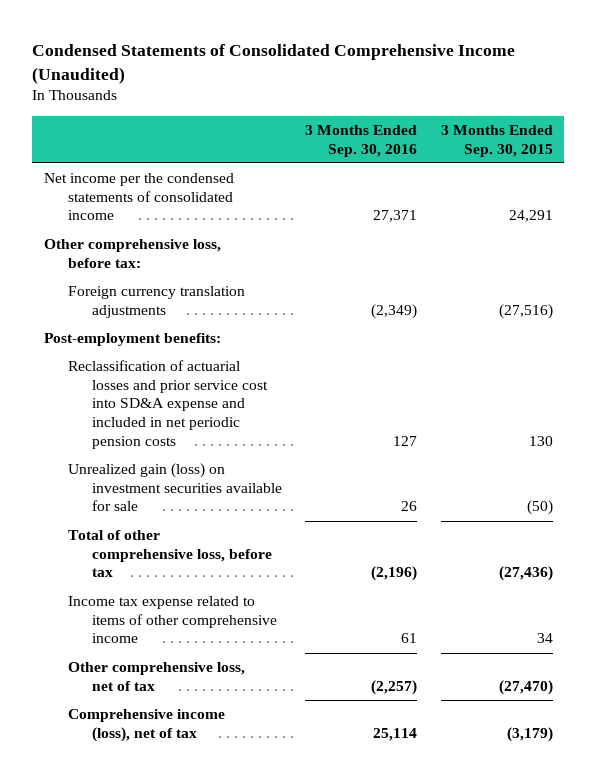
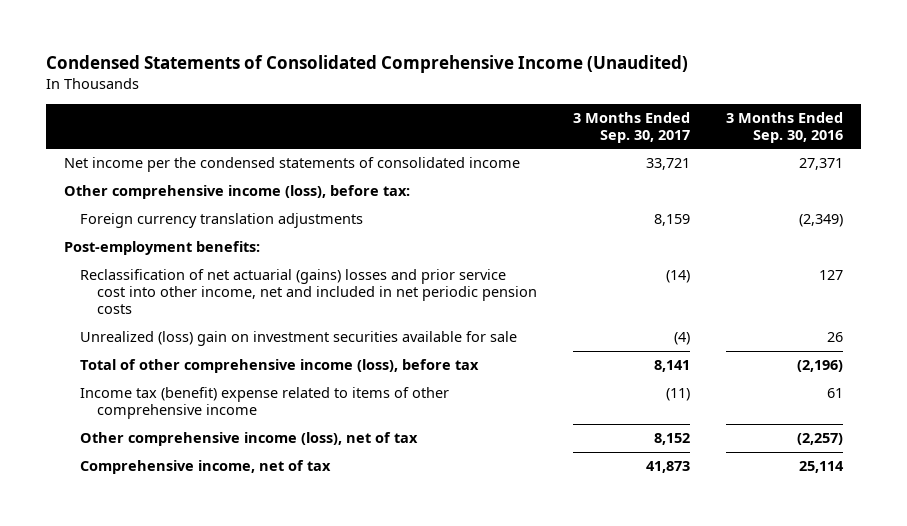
- | 3 Months Ended Sep. 30, 2016 | 3 Months Ended Sep. 30, 2015
+ | 3 Months Ended Sep. 30, 2017 | 3 Months Ended Sep. 30, 2016
- Other comprehensive loss, before tax:
+ Other comprehensive income (loss), before tax:
- Reclassification of actuarial losses and prior service cost into SD&A expense and included in net periodic pension costs | 127 | 130
- Unrealized gain (loss) on investment securities available for sale | 26 | (50)
- Total of other comprehensive loss, before tax | (2,196) | (27,436)
- Income tax expense related to items of other comprehensive income | 61 | 34
- Other comprehensive loss, net of tax | (2,257) | (27,470)
- Comprehensive income (loss), net of tax | 25,114 | (3,179)
+ Reclassification of net actuarial (gains) losses and prior service cost into other income, net and included in net periodic pension costs | (14) | 127
+ Unrealized (loss) gain on investment securities available for sale | (4) | 26
+ Total of other comprehensive income (loss), before tax | 8,141 | (2,196)
+ Income tax (benefit) expense related to items of other comprehensive income | (11) | 61
+ Other comprehensive income (loss), net of tax | 8,152 | (2,257)
+ Comprehensive income, net of tax | 41,873 | 25,114

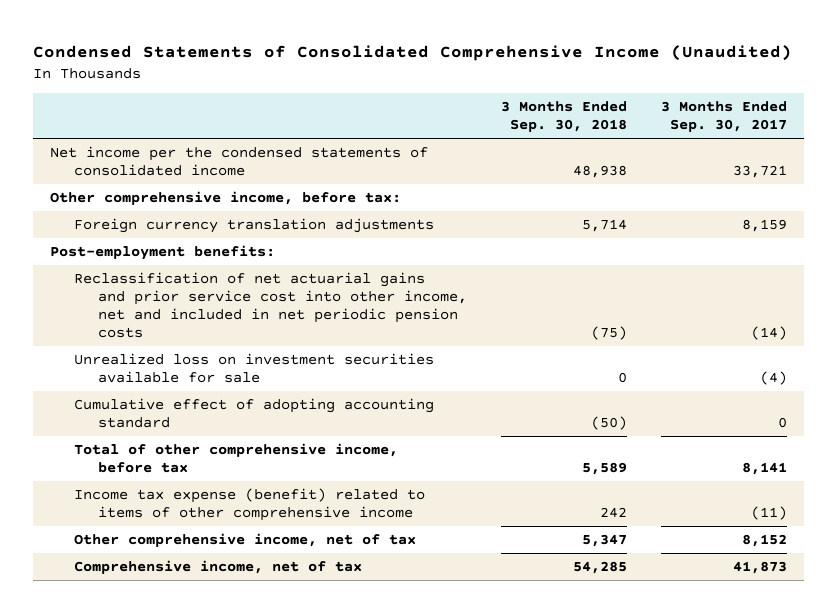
- | 3 Months Ended Sep. 30, 2017 | 3 Months Ended Sep. 30, 2016
+ | 3 Months Ended Sep. 30, 2018 | 3 Months Ended Sep. 30, 2017
- Other comprehensive income (loss), before tax:
+ Other comprehensive income, before tax:
- Reclassification of net actuarial (gains) losses and prior service cost into other income, net and included in net periodic pension costs | (14) | 127
- Unrealized (loss) gain on investment securities available for sale | (4) | 26
- Total of other comprehensive income (loss), before tax | 8,141 | (2,196)
- Income tax (benefit) expense related to items of other comprehensive income | (11) | 61
- Other comprehensive income (loss), net of tax | 8,152 | (2,257)
+ Reclassification of net actuarial gains and prior service cost into other income, net and included in net periodic pension costs | (75) | (14)
+ Unrealized loss on investment securities available for sale | 0 | (4)
+ Cumulative effect of adopting accounting standard | (50) | 0
+ Total of other comprehensive income, before tax | 5,589 | 8,141
+ Income tax expense (benefit) related to items of other comprehensive income | 242 | (11)
+ Other comprehensive income, net of tax | 5,347 | 8,152

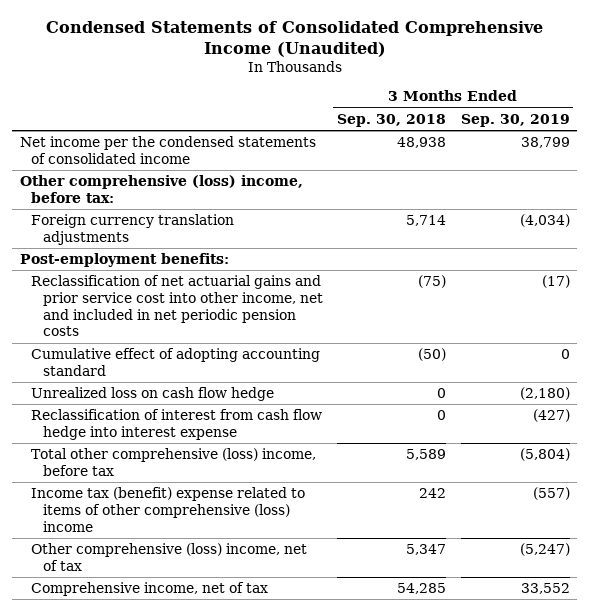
- | 3 Months Ended Sep. 30, 2018 | 3 Months Ended Sep. 30, 2017
+ | 3 Months Ended Sep. 30, 2018 | 3 Months Ended Sep. 30, 2019
- Other comprehensive income, before tax:
+ Other comprehensive (loss) income, before tax:
- Unrealized loss on investment securities available for sale | 0 | (4)
- Total of other comprehensive income, before tax | 5,589 | 8,141
- Income tax expense (benefit) related to items of other comprehensive income | 242 | (11)
- Other comprehensive income, net of tax | 5,347 | 8,152
+ Unrealized loss on cash flow hedge | 0 | (2,180)
+ Reclassification of interest from cash flow hedge into interest expense | 0 | (427)
+ Total other comprehensive (loss) income, before tax | 5,589 | (5,804)
+ Income tax (benefit) expense related to items of other comprehensive (loss) income | 242 | (557)
+ Other comprehensive (loss) income, net of tax | 5,347 | (5,247)

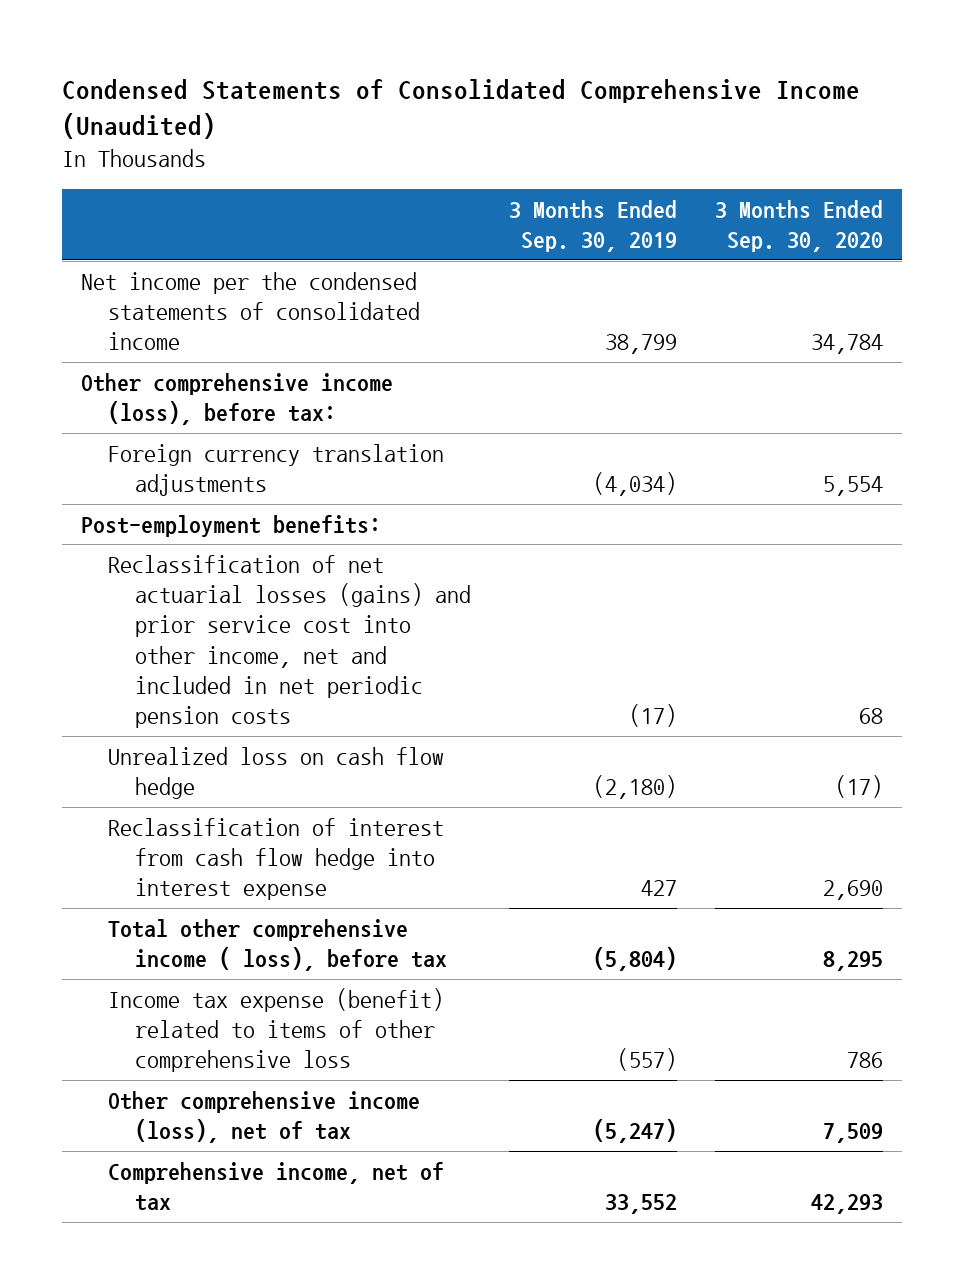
- | 3 Months Ended Sep. 30, 2018 | 3 Months Ended Sep. 30, 2019
+ | 3 Months Ended Sep. 30, 2019 | 3 Months Ended Sep. 30, 2020
- Other comprehensive (loss) income, before tax:
+ Other comprehensive income (loss), before tax:
- Reclassification of net actuarial gains and prior service cost into other income, net and included in net periodic pension costs | (75) | (17)
- Cumulative effect of adopting accounting standard | (50) | 0
+ Reclassification of net actuarial losses (gains) and prior service cost into other income, net and included in net periodic pension costs | (17) | 68
- Reclassification of interest from cash flow hedge into interest expense | 0 | (427)
- Total other comprehensive (loss) income, before tax | 5,589 | (5,804)
- Income tax (benefit) expense related to items of other comprehensive (loss) income | 242 | (557)
- Other comprehensive (loss) income, net of tax | 5,347 | (5,247)
+ Reclassification of interest from cash flow hedge into interest expense | 427 | 2,690
+ Total other comprehensive income ( loss), before tax | (5,804) | 8,295
+ Income tax expense (benefit) related to items of other comprehensive loss | (557) | 786
+ Other comprehensive income (loss), net of tax | (5,247) | 7,509

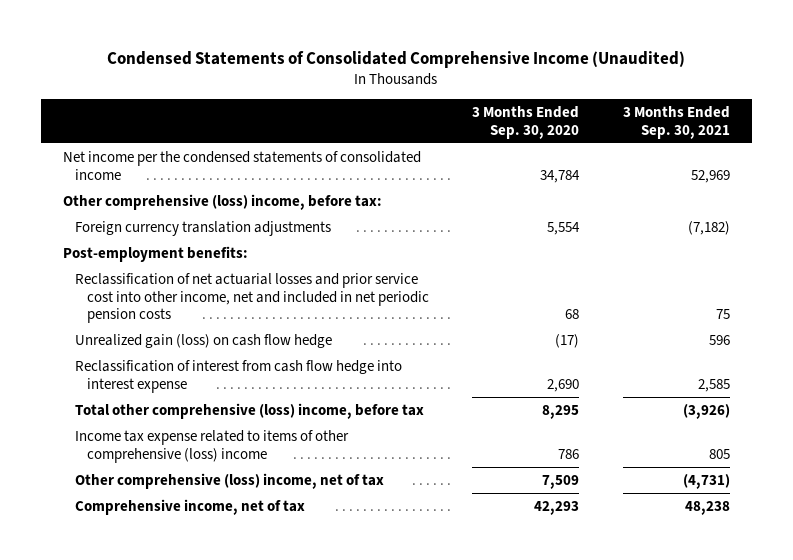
- | 3 Months Ended Sep. 30, 2019 | 3 Months Ended Sep. 30, 2020
+ | 3 Months Ended Sep. 30, 2020 | 3 Months Ended Sep. 30, 2021
- Other comprehensive income (loss), before tax:
+ Other comprehensive (loss) income, before tax:
- Reclassification of net actuarial losses (gains) and prior service cost into other income, net and included in net periodic pension costs | (17) | 68
- Unrealized loss on cash flow hedge | (2,180) | (17)
+ Reclassification of net actuarial losses and prior service cost into other income, net and included in net periodic pension costs | 68 | 75
+ Unrealized gain (loss) on cash flow hedge | (17) | 596
- Total other comprehensive income ( loss), before tax | (5,804) | 8,295
- Income tax expense (benefit) related to items of other comprehensive loss | (557) | 786
- Other comprehensive income (loss), net of tax | (5,247) | 7,509
+ Total other comprehensive (loss) income, before tax | 8,295 | (3,926)
+ Income tax expense related to items of other comprehensive (loss) income | 786 | 805
+ Other comprehensive (loss) income, net of tax | 7,509 | (4,731)

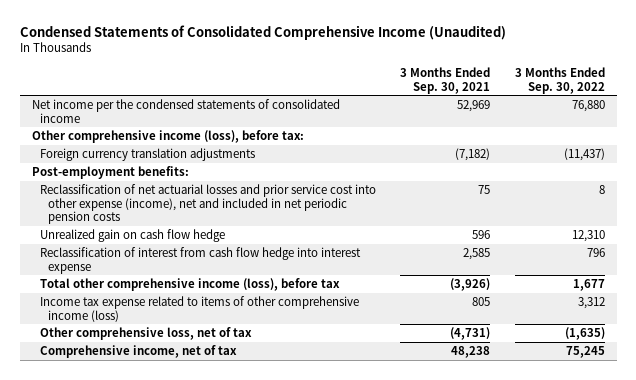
- | 3 Months Ended Sep. 30, 2020 | 3 Months Ended Sep. 30, 2021
+ | 3 Months Ended Sep. 30, 2021 | 3 Months Ended Sep. 30, 2022
- Other comprehensive (loss) income, before tax:
+ Other comprehensive income (loss), before tax:
- Reclassification of net actuarial losses and prior service cost into other income, net and included in net periodic pension costs | 68 | 75
- Unrealized gain (loss) on cash flow hedge | (17) | 596
+ Reclassification of net actuarial losses and prior service cost into other expense (income), net and included in net periodic pension costs | 75 | 8
+ Unrealized gain on cash flow hedge | 596 | 12,310
- Total other comprehensive (loss) income, before tax | 8,295 | (3,926)
- Income tax expense related to items of other comprehensive (loss) income | 786 | 805
- Other comprehensive (loss) income, net of tax | 7,509 | (4,731)
+ Total other comprehensive income (loss), before tax | (3,926) | 1,677
+ Income tax expense related to items of other comprehensive income (loss) | 805 | 3,312
+ Other comprehensive loss, net of tax | (4,731) | (1,635)

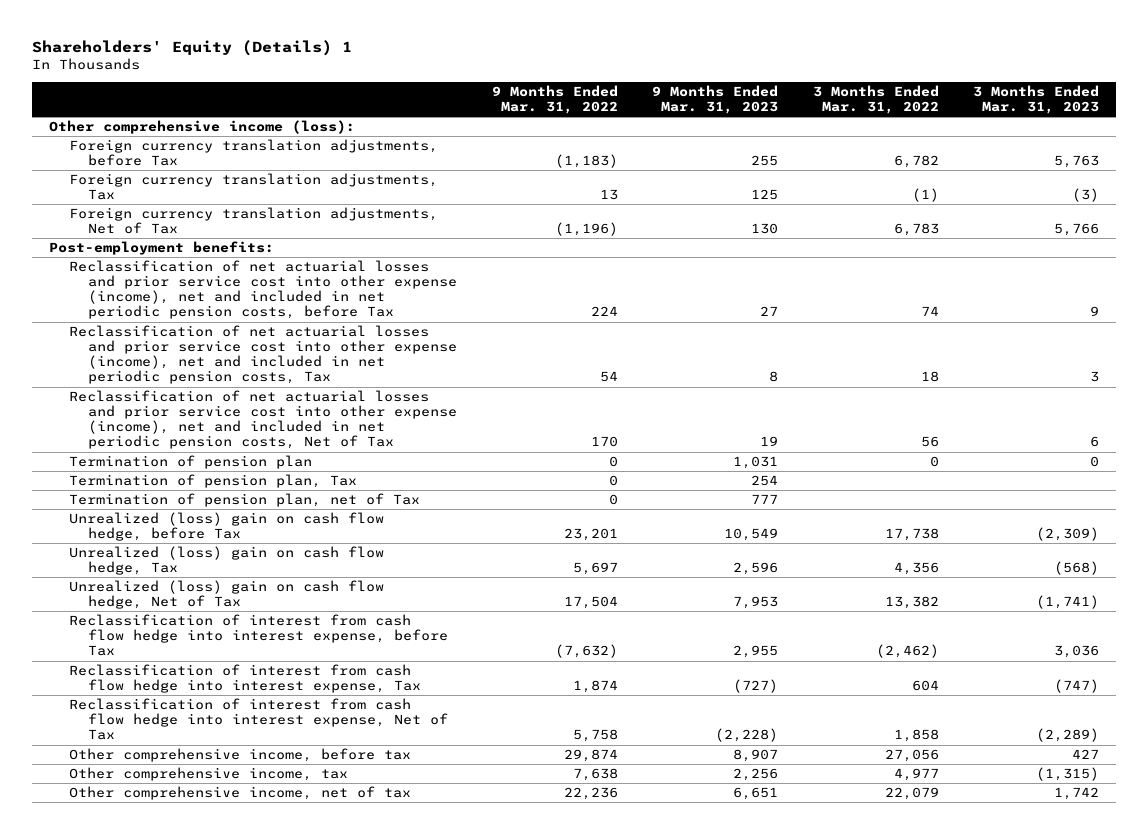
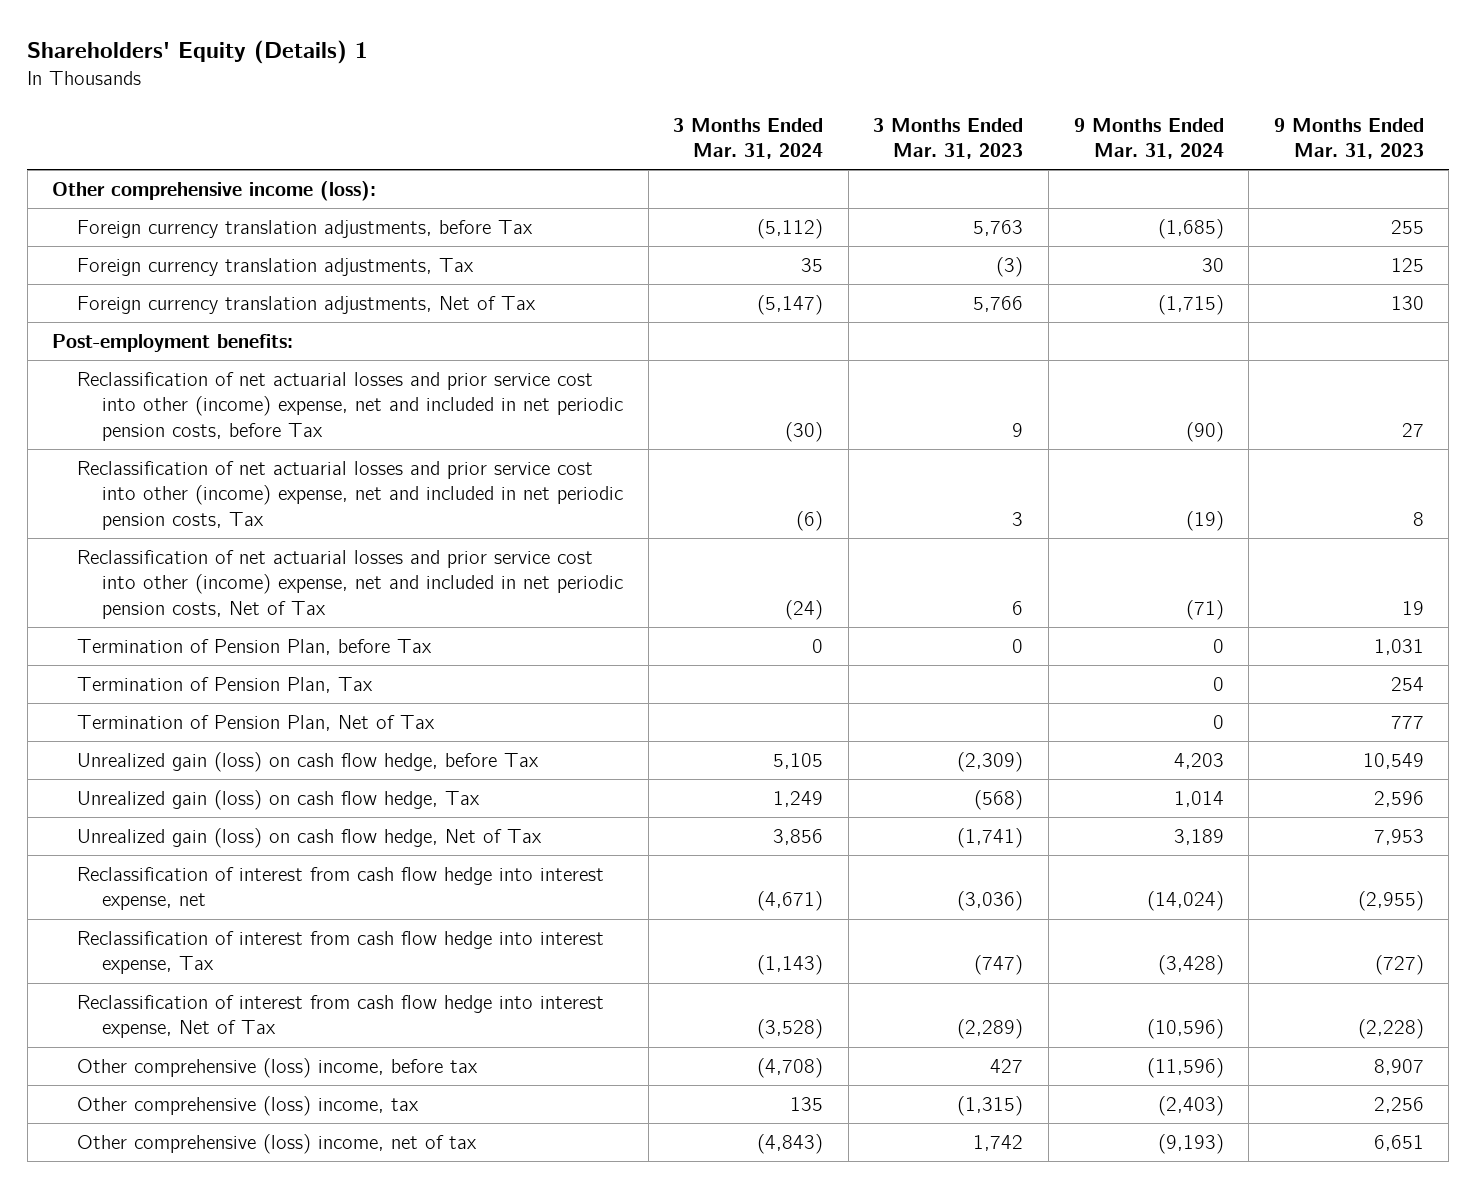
- | 9 Months Ended Mar. 31, 2022 | 9 Months Ended Mar. 31, 2023 | 3 Months Ended Mar. 31, 2022 | 3 Months Ended Mar. 31, 2023
+ | 3 Months Ended Mar. 31, 2024 | 3 Months Ended Mar. 31, 2023 | 9 Months Ended Mar. 31, 2024 | 9 Months Ended Mar. 31, 2023
- Reclassification of net actuarial losses and prior service cost into other expense (income), net and included in net periodic pension costs, before Tax | 224 | 27 | 74 | 9
- Reclassification of net actuarial losses and prior service cost into other expense (income), net and included in net periodic pension costs, Tax | 54 | 8 | 18 | 3
- Reclassification of net actuarial losses and prior service cost into other expense (income), net and included in net periodic pension costs, Net of Tax | 170 | 19 | 56 | 6
- Termination of pension plan | 0 | 1,031 | 0 | 0
- Termination of pension plan, Tax | 0 | 254 | |
- Termination of pension plan, net of Tax | 0 | 777 | |
- Unrealized (loss) gain on cash flow hedge, before Tax | 23,201 | 10,549 | 17,738 | (2,309)
- Unrealized (loss) gain on cash flow hedge, Tax | 5,697 | 2,596 | 4,356 | (568)
- Unrealized (loss) gain on cash flow hedge, Net of Tax | 17,504 | 7,953 | 13,382 | (1,741)
- Reclassification of interest from cash flow hedge into interest expense, before Tax | (7,632) | 2,955 | (2,462) | 3,036
+ Reclassification of net actuarial losses and prior service cost into other (income) expense, net and included in net periodic pension costs, before Tax | (30) | 9 | (90) | 27
+ Reclassification of net actuarial losses and prior service cost into other (income) expense, net and included in net periodic pension costs, Tax | (6) | 3 | (19) | 8
+ Reclassification of net actuarial losses and prior service cost into other (income) expense, net and included in net periodic pension costs, Net of Tax | (24) | 6 | (71) | 19
+ Termination of Pension Plan, before Tax | 0 | 0 | 0 | 1,031
+ Termination of Pension Plan, Tax | | | 0 | 254
+ Termination of Pension Plan, Net of Tax | | | 0 | 777
+ Unrealized gain (loss) on cash flow hedge, before Tax | 5,105 | (2,309) | 4,203 | 10,549
+ Unrealized gain (loss) on cash flow hedge, Tax | 1,249 | (568) | 1,014 | 2,596
+ Unrealized gain (loss) on cash flow hedge, Net of Tax | 3,856 | (1,741) | 3,189 | 7,953
+ Reclassification of interest from cash flow hedge into interest expense, net | (4,671) | (3,036) | (14,024) | (2,955)
- Other comprehensive income, before tax | 29,874 | 8,907 | 27,056 | 427
- Other comprehensive income, tax | 7,638 | 2,256 | 4,977 | (1,315)
- Other comprehensive income, net of tax | 22,236 | 6,651 | 22,079 | 1,742
+ Other comprehensive (loss) income, before tax | (4,708) | 427 | (11,596) | 8,907
+ Other comprehensive (loss) income, tax | 135 | (1,315) | (2,403) | 2,256
+ Other comprehensive (loss) income, net of tax | (4,843) | 1,742 | (9,193) | 6,651

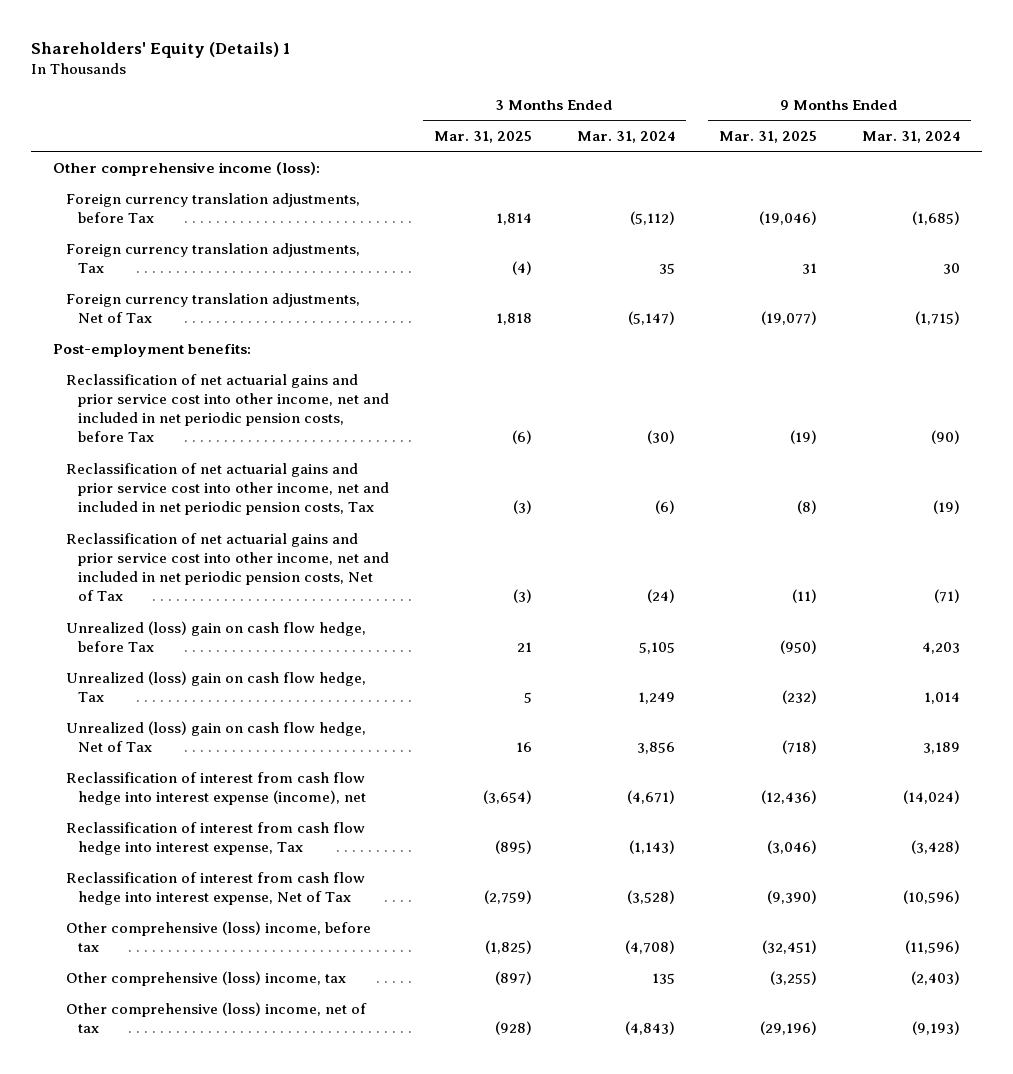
- | 3 Months Ended Mar. 31, 2024 | 3 Months Ended Mar. 31, 2023 | 9 Months Ended Mar. 31, 2024 | 9 Months Ended Mar. 31, 2023
+ | 3 Months Ended Mar. 31, 2025 | 3 Months Ended Mar. 31, 2024 | 9 Months Ended Mar. 31, 2025 | 9 Months Ended Mar. 31, 2024
- Reclassification of net actuarial losses and prior service cost into other (income) expense, net and included in net periodic pension costs, before Tax | (30) | 9 | (90) | 27
- Reclassification of net actuarial losses and prior service cost into other (income) expense, net and included in net periodic pension costs, Tax | (6) | 3 | (19) | 8
- Reclassification of net actuarial losses and prior service cost into other (income) expense, net and included in net periodic pension costs, Net of Tax | (24) | 6 | (71) | 19
- Termination of Pension Plan, before Tax | 0 | 0 | 0 | 1,031
- Termination of Pension Plan, Tax | | | 0 | 254
- Termination of Pension Plan, Net of Tax | | | 0 | 777
- Unrealized gain (loss) on cash flow hedge, before Tax | 5,105 | (2,309) | 4,203 | 10,549
- Unrealized gain (loss) on cash flow hedge, Tax | 1,249 | (568) | 1,014 | 2,596
- Unrealized gain (loss) on cash flow hedge, Net of Tax | 3,856 | (1,741) | 3,189 | 7,953
- Reclassification of interest from cash flow hedge into interest expense, net | (4,671) | (3,036) | (14,024) | (2,955)
+ Reclassification of net actuarial gains and prior service cost into other income, net and included in net periodic pension costs, before Tax | (6) | (30) | (19) | (90)
+ Reclassification of net actuarial gains and prior service cost into other income, net and included in net periodic pension costs, Tax | (3) | (6) | (8) | (19)
+ Reclassification of net actuarial gains and prior service cost into other income, net and included in net periodic pension costs, Net of Tax | (3) | (24) | (11) | (71)
+ Unrealized (loss) gain on cash flow hedge, before Tax | 21 | 5,105 | (950) | 4,203
+ Unrealized (loss) gain on cash flow hedge, Tax | 5 | 1,249 | (232) | 1,014
+ Unrealized (loss) gain on cash flow hedge, Net of Tax | 16 | 3,856 | (718) | 3,189
+ Reclassification of interest from cash flow hedge into interest expense (income), net | (3,654) | (4,671) | (12,436) | (14,024)

